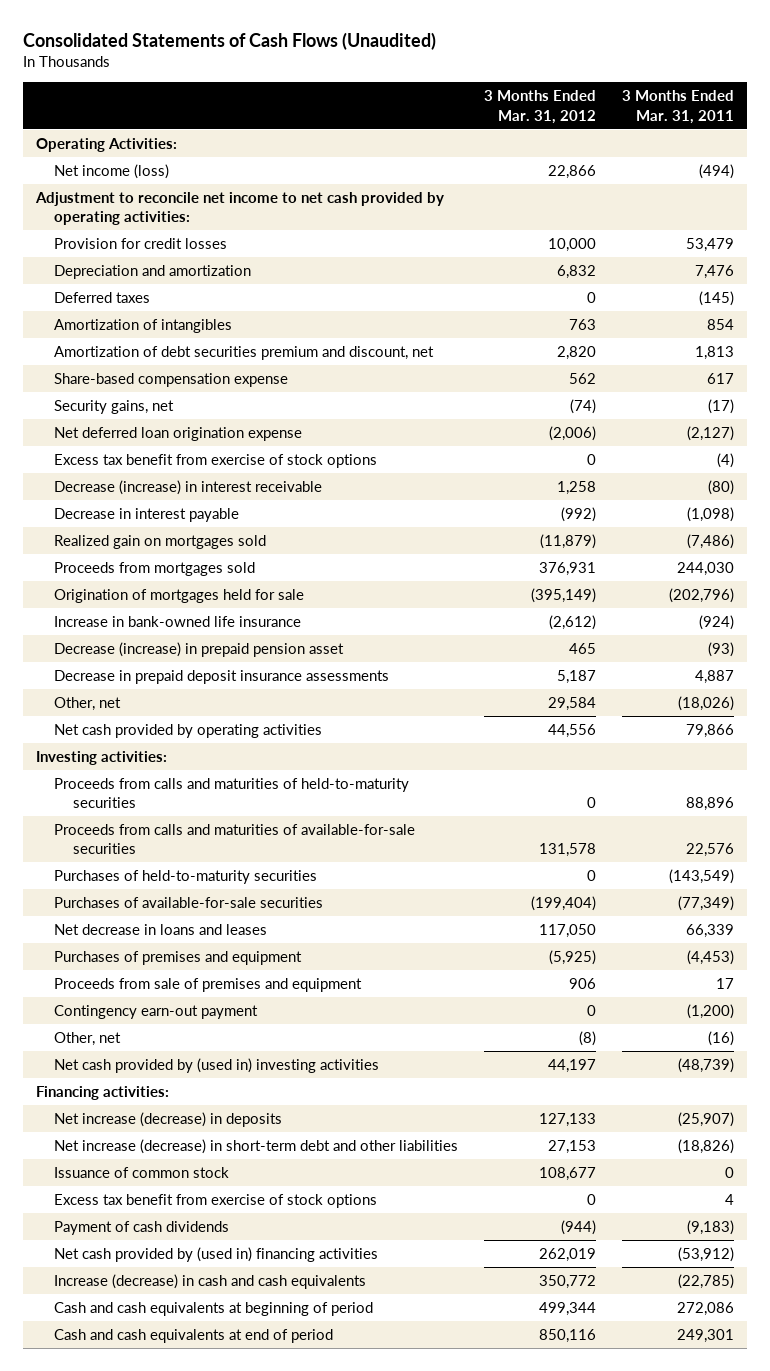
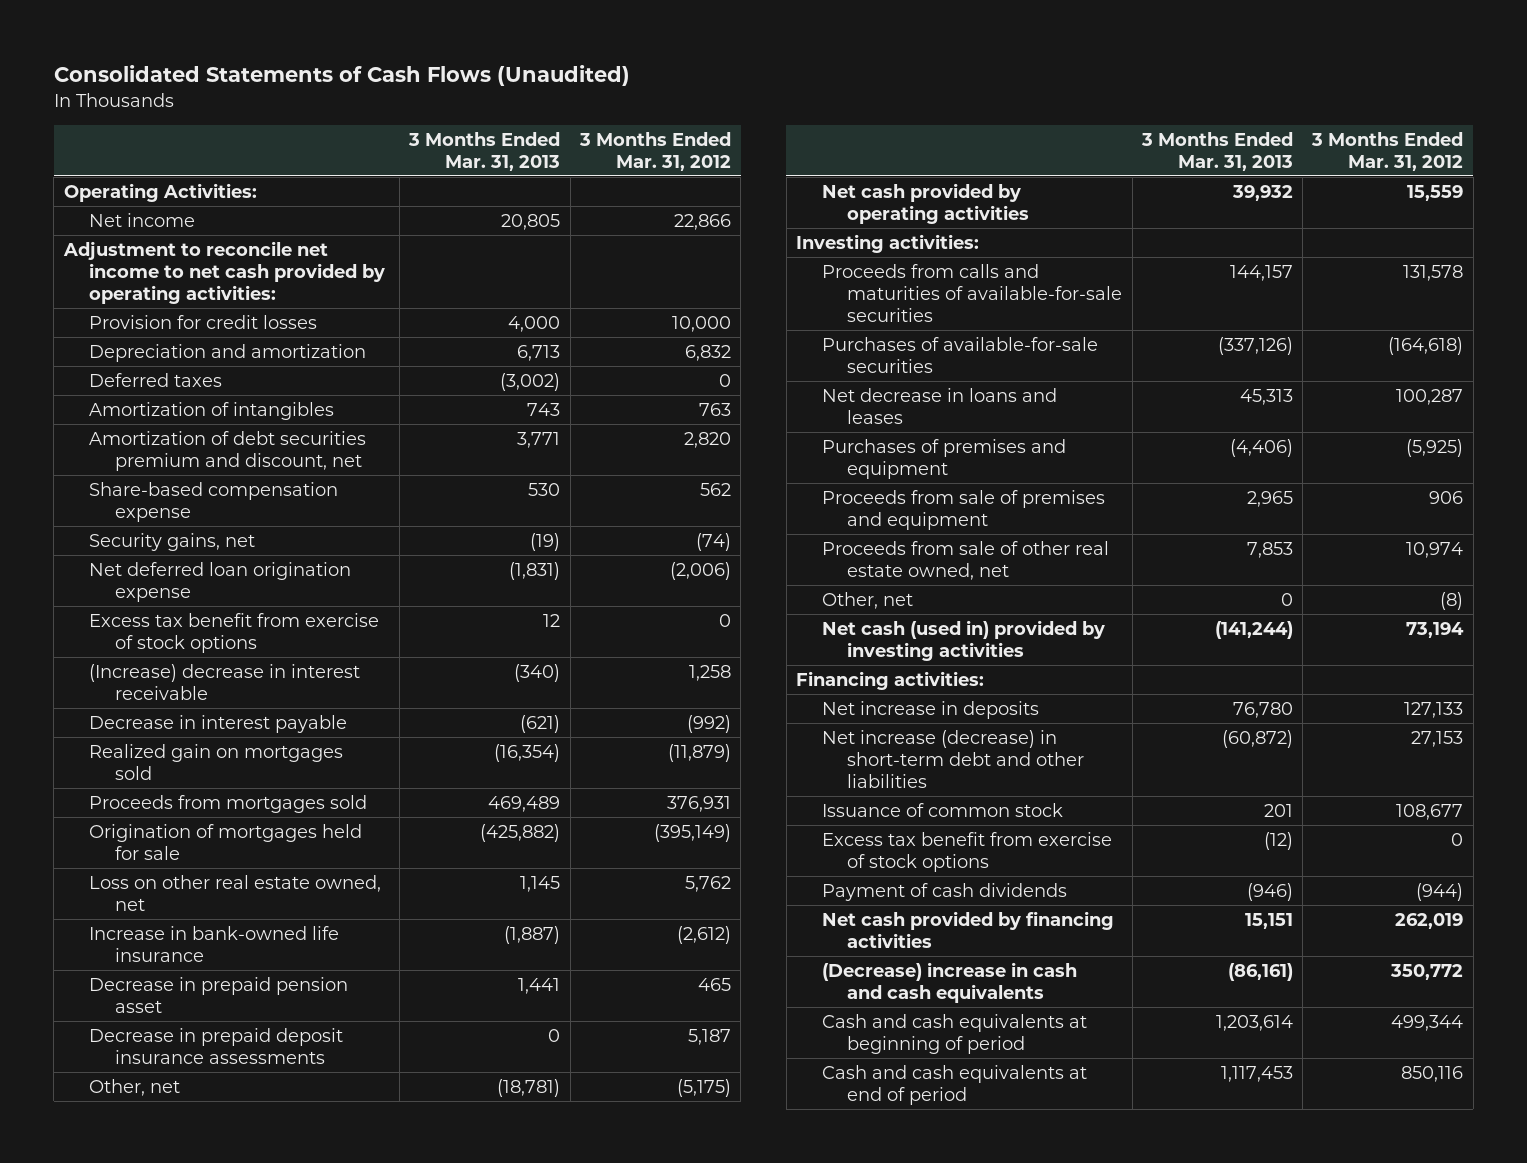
- | 3 Months Ended Mar. 31, 2012 | 3 Months Ended Mar. 31, 2011
+ | 3 Months Ended Mar. 31, 2013 | 3 Months Ended Mar. 31, 2012
- Net income (loss) | 22,866 | (494)
+ Net income | 20,805 | 22,866
- Decrease (increase) in interest receivable | 1,258 | (80)
+ (Increase) decrease in interest receivable | (340) | 1,258
+ Loss on other real estate owned, net | 1,145 | 5,762
- Decrease (increase) in prepaid pension asset | 465 | (93)
+ Decrease in prepaid pension asset | 1,441 | 465
- Other, net | 29,584 | (18,026)
- Net cash provided by operating activities | 44,556 | 79,866
+ Other, net | (18,781) | (5,175)
+ Net cash provided by operating activities | 39,932 | 15,559
- Proceeds from calls and maturities of held-to-maturity securities | 0 | 88,896
- Purchases of held-to-maturity securities | 0 | (143,549)
- Purchases of available-for-sale securities | (199,404) | (77,349)
- Net decrease in loans and leases | 117,050 | 66,339
+ Purchases of available-for-sale securities | (337,126) | (164,618)
+ Net decrease in loans and leases | 45,313 | 100,287
- Contingency earn-out payment | 0 | (1,200)
+ Proceeds from sale of other real estate owned, net | 7,853 | 10,974
- Net cash provided by (used in) investing activities | 44,197 | (48,739)
+ Net cash (used in) provided by investing activities | (141,244) | 73,194
- Net increase (decrease) in deposits | 127,133 | (25,907)
+ Net increase in deposits | 76,780 | 127,133
- Net cash provided by (used in) financing activities | 262,019 | (53,912)
- Increase (decrease) in cash and cash equivalents | 350,772 | (22,785)
+ Net cash provided by financing activities | 15,151 | 262,019
+ (Decrease) increase in cash and cash equivalents | (86,161) | 350,772

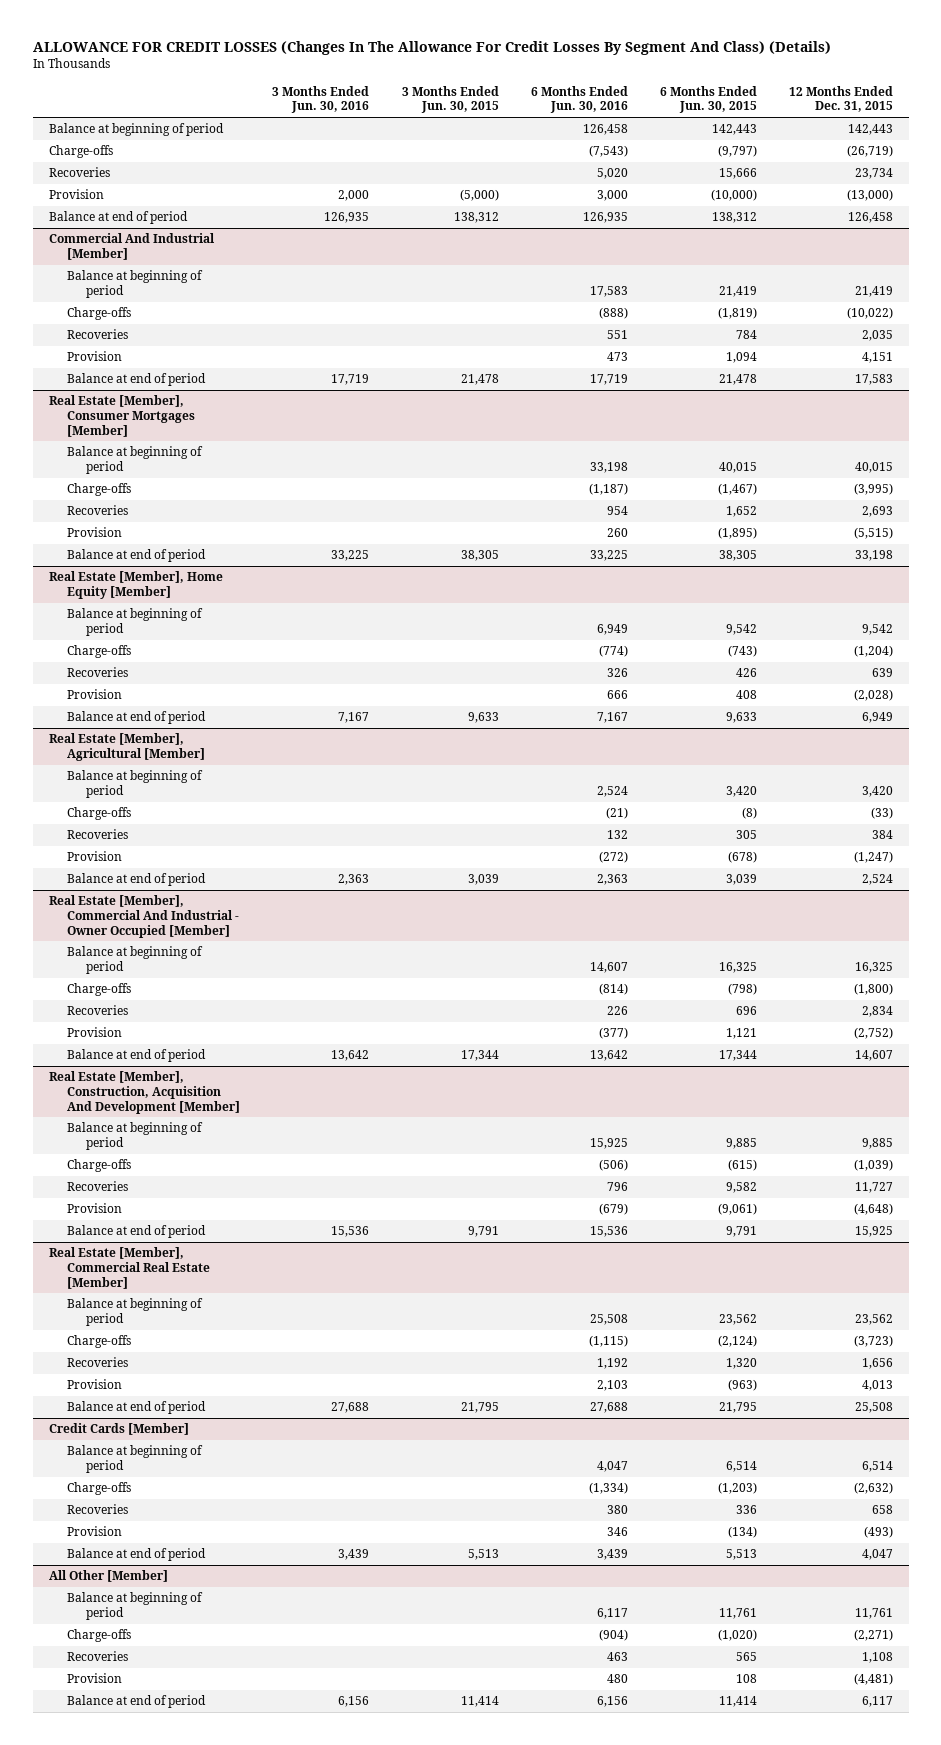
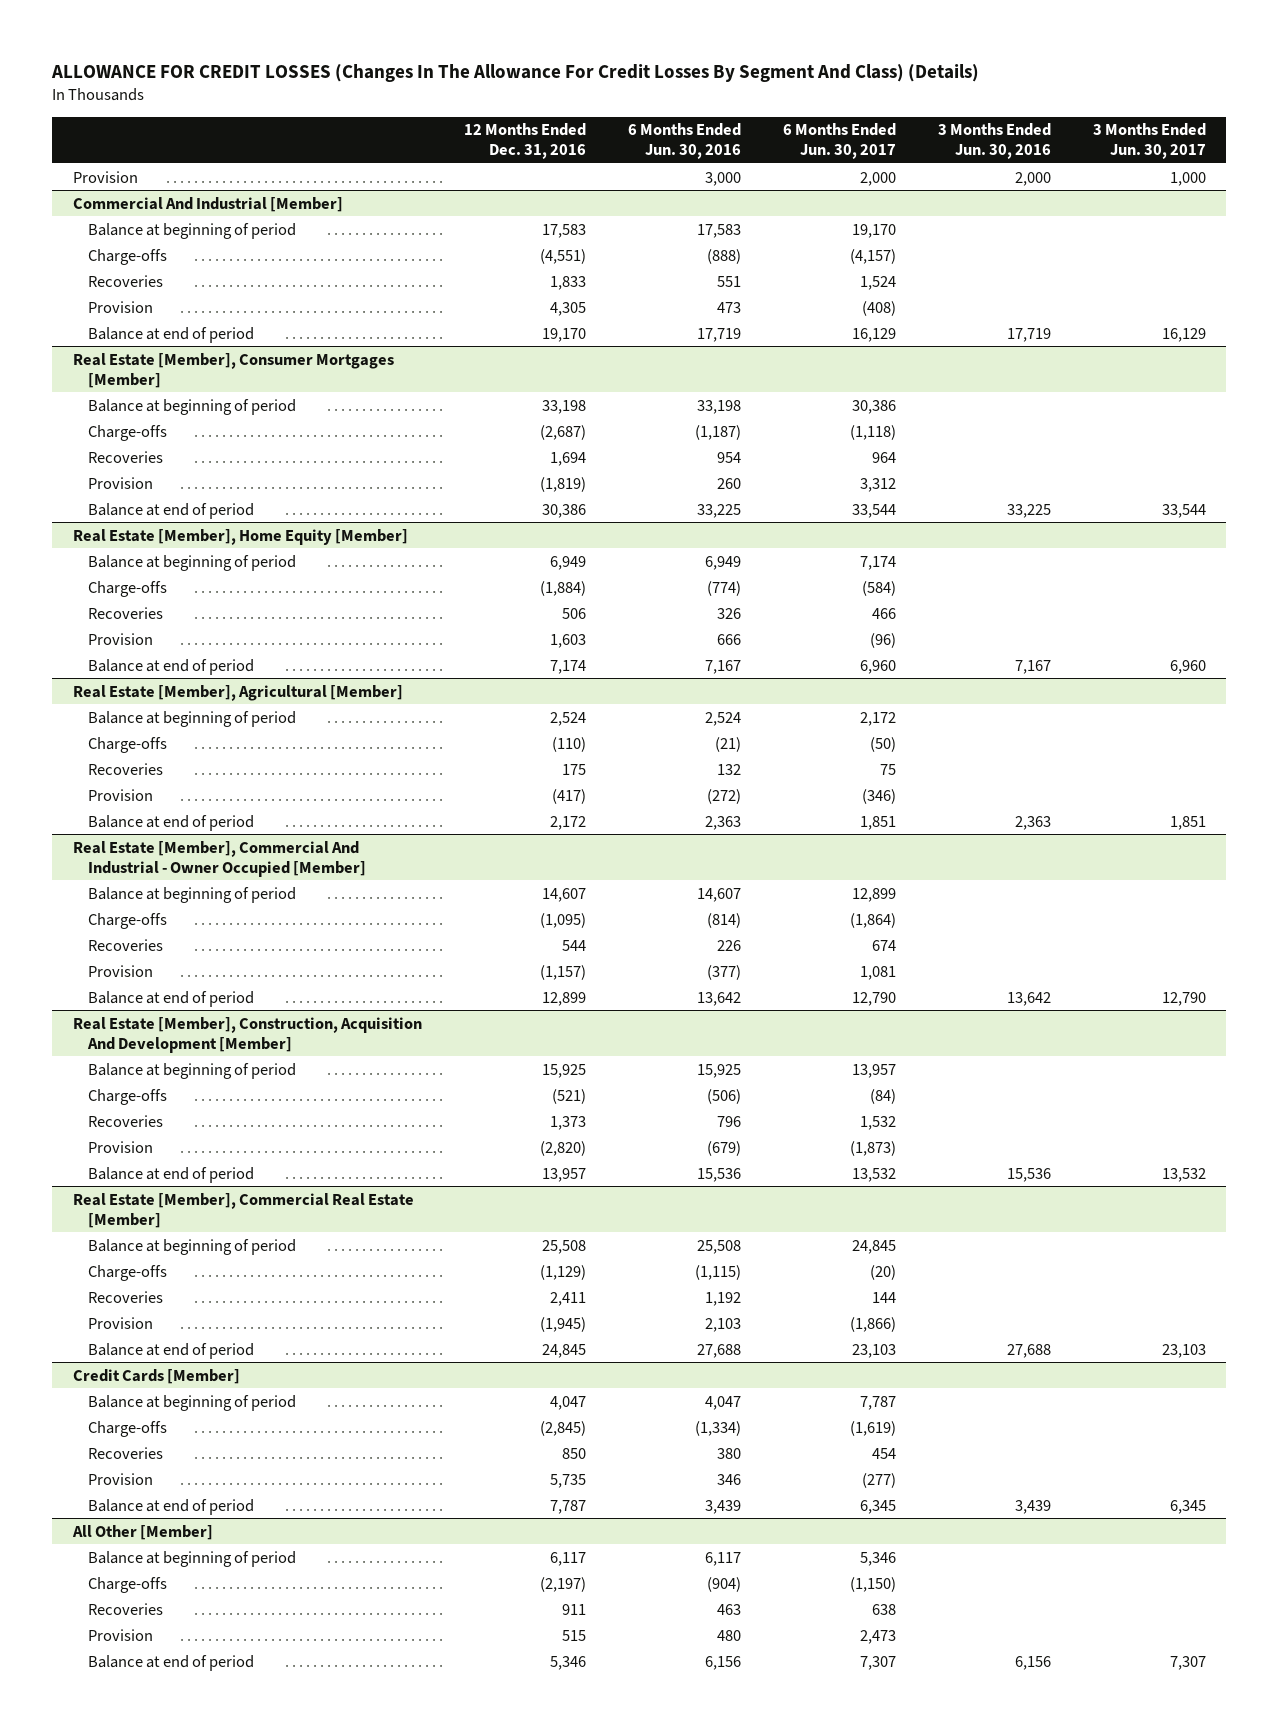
- | 3 Months Ended Jun. 30, 2016 | 3 Months Ended Jun. 30, 2015 | 6 Months Ended Jun. 30, 2016 | 6 Months Ended Jun. 30, 2015 | 12 Months Ended Dec. 31, 2015
+ | 12 Months Ended Dec. 31, 2016 | 6 Months Ended Jun. 30, 2016 | 6 Months Ended Jun. 30, 2017 | 3 Months Ended Jun. 30, 2016 | 3 Months Ended Jun. 30, 2017
- Balance at beginning of period | | | 126,458 | 142,443 | 142,443
- Charge-offs | | | (7,543) | (9,797) | (26,719)
- Recoveries | | | 5,020 | 15,666 | 23,734
- Balance at end of period | 126,935 | 138,312 | 126,935 | 138,312 | 126,458

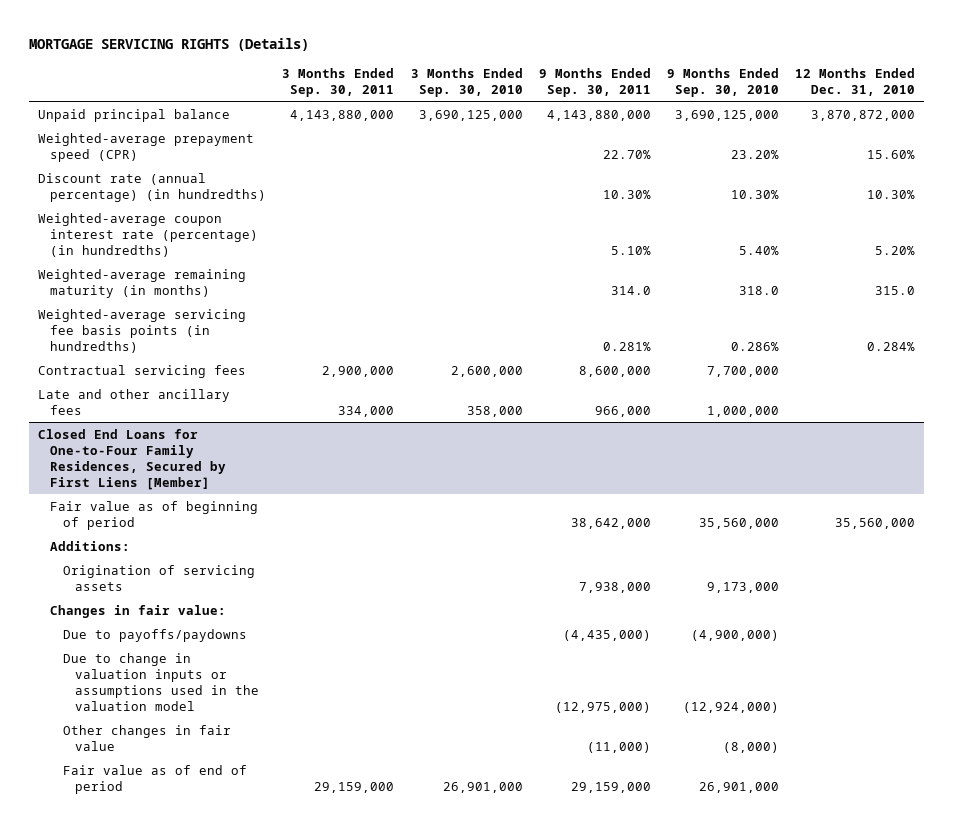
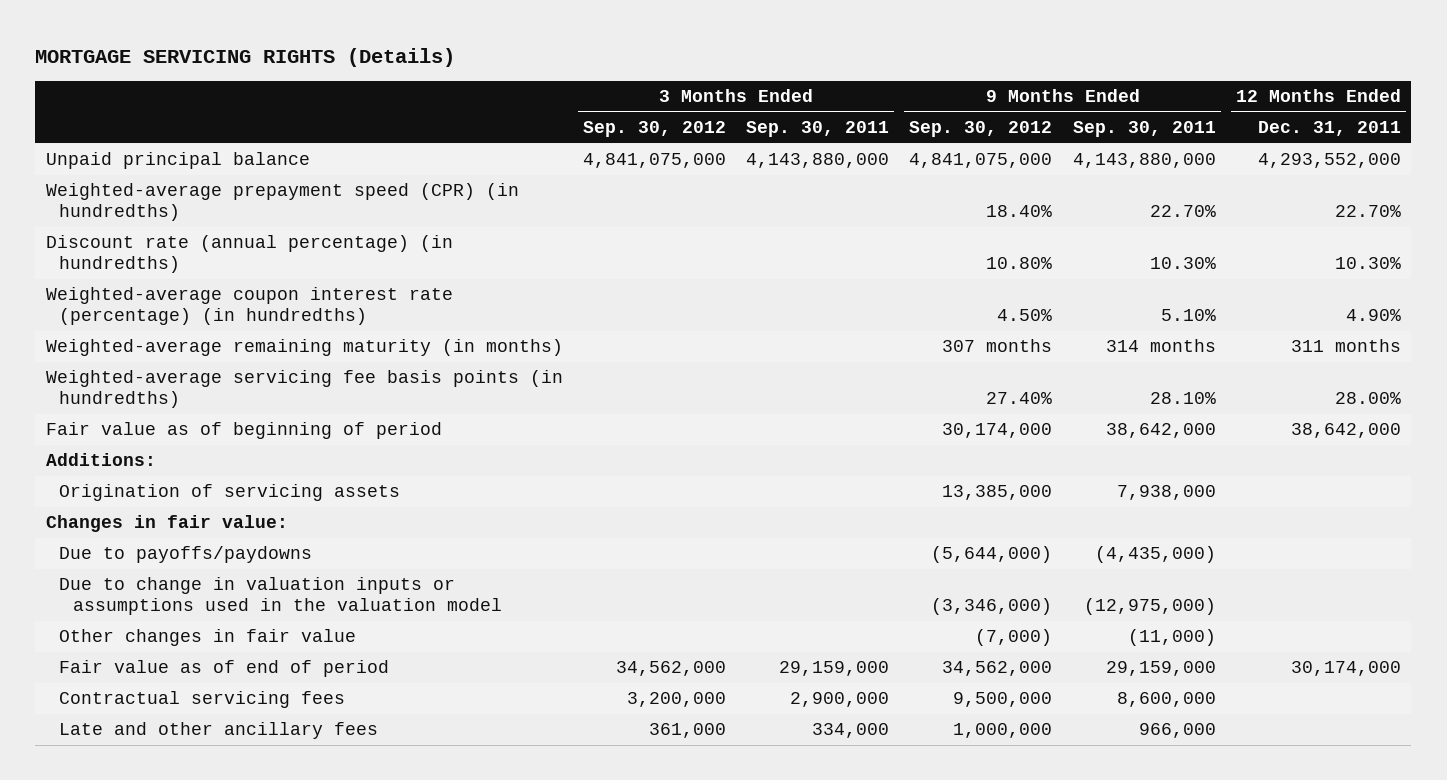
- | 3 Months Ended Sep. 30, 2011 | 3 Months Ended Sep. 30, 2010 | 9 Months Ended Sep. 30, 2011 | 9 Months Ended Sep. 30, 2010 | 12 Months Ended Dec. 31, 2010
+ | 3 Months Ended Sep. 30, 2012 | 3 Months Ended Sep. 30, 2011 | 9 Months Ended Sep. 30, 2012 | 9 Months Ended Sep. 30, 2011 | 12 Months Ended Dec. 31, 2011
- Weighted-average prepayment speed (CPR) | | | 22.70% | 23.20% | 15.60%
+ Weighted-average prepayment speed (CPR) (in hundredths) | | | 18.40% | 22.70% | 22.70%
- Weighted-average remaining maturity (in months) | | | 314.0 | 318.0 | 315.0
- Weighted-average servicing fee basis points (in hundredths) | | | 0.281% | 0.286% | 0.284%
- Closed End Loans for One-to-Four Family Residences, Secured by First Liens [Member]
+ Weighted-average remaining maturity (in months) | | | 307 months | 314 months | 311 months
+ Weighted-average servicing fee basis points (in hundredths) | | | 27.40% | 28.10% | 28.00%
moved down: Contractual servicing fees | 3,200,000 | 2,900,000 | 9,500,000 | 8,600,000 |
moved down: Late and other ancillary fees | 361,000 | 334,000 | 1,000,000 | 966,000 |

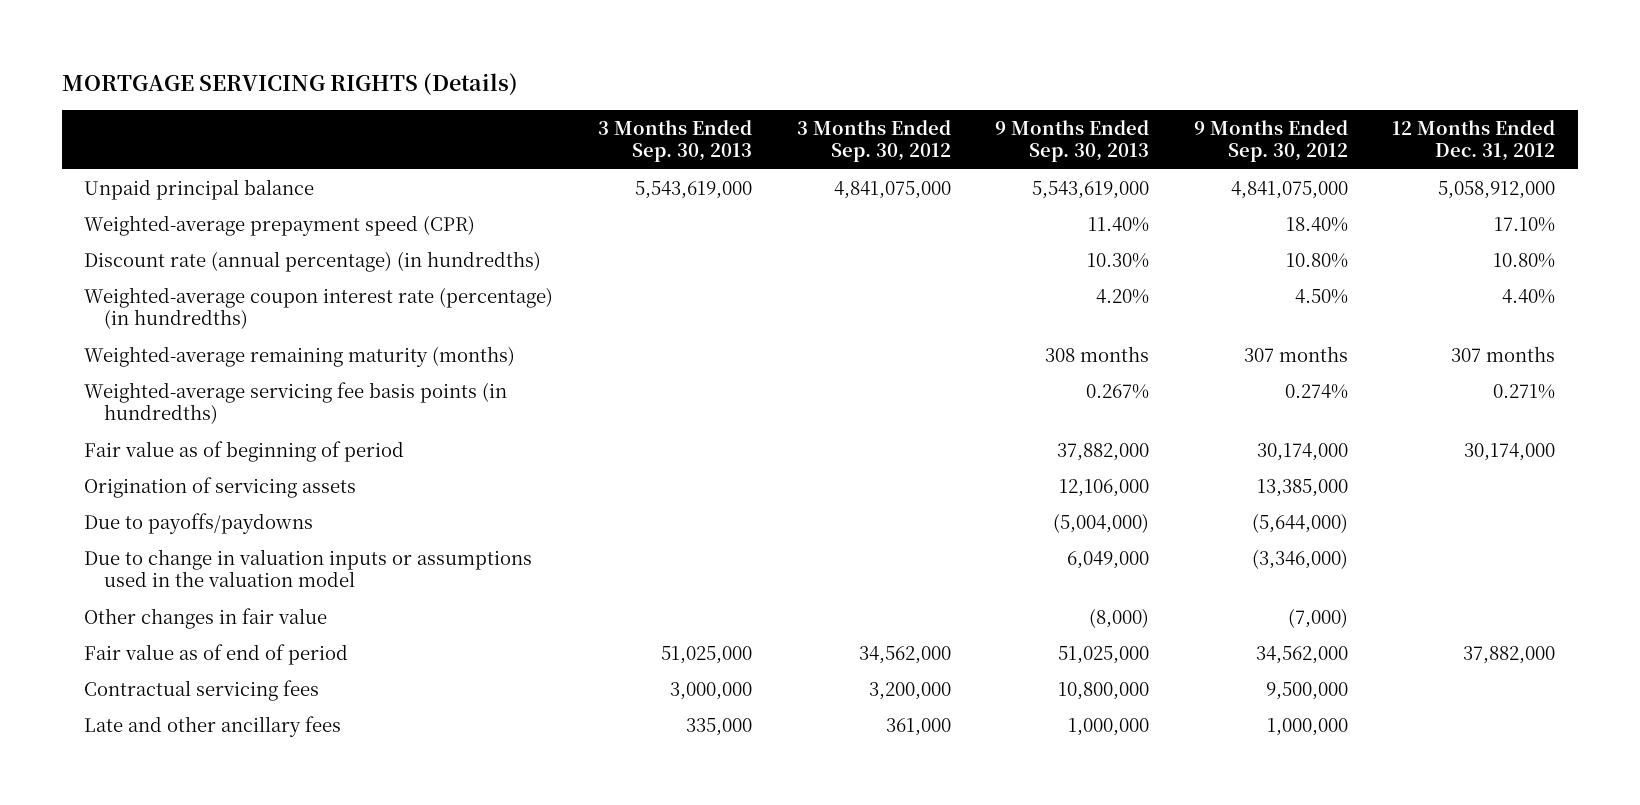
- | 3 Months Ended Sep. 30, 2012 | 3 Months Ended Sep. 30, 2011 | 9 Months Ended Sep. 30, 2012 | 9 Months Ended Sep. 30, 2011 | 12 Months Ended Dec. 31, 2011
+ | 3 Months Ended Sep. 30, 2013 | 3 Months Ended Sep. 30, 2012 | 9 Months Ended Sep. 30, 2013 | 9 Months Ended Sep. 30, 2012 | 12 Months Ended Dec. 31, 2012
- Weighted-average prepayment speed (CPR) (in hundredths) | | | 18.40% | 22.70% | 22.70%
+ Weighted-average prepayment speed (CPR) | | | 11.40% | 18.40% | 17.10%
- Weighted-average remaining maturity (in months) | | | 307 months | 314 months | 311 months
- Weighted-average servicing fee basis points (in hundredths) | | | 27.40% | 28.10% | 28.00%
+ Weighted-average remaining maturity (months) | | | 308 months | 307 months | 307 months
+ Weighted-average servicing fee basis points (in hundredths) | | | 0.267% | 0.274% | 0.271%
- Additions:
- Changes in fair value:

